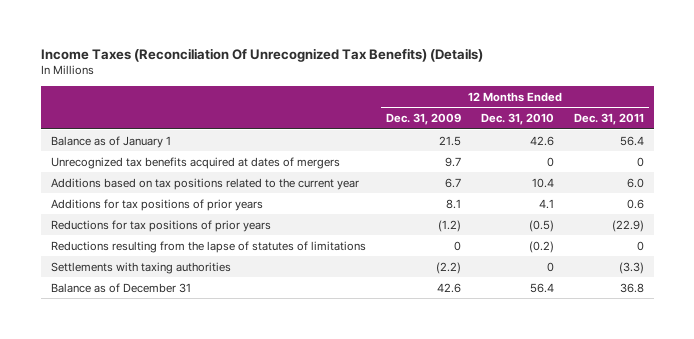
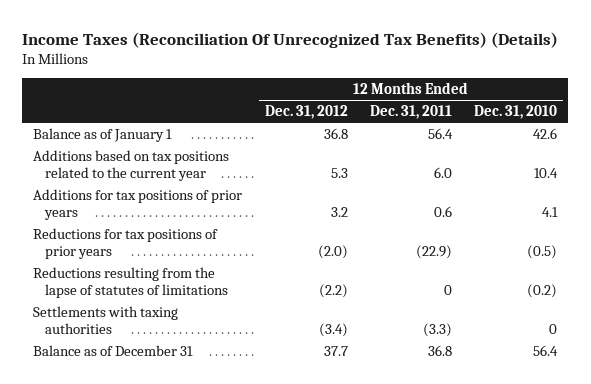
- | 12 Months Ended Dec. 31, 2009 | 12 Months Ended Dec. 31, 2010 | 12 Months Ended Dec. 31, 2011
+ | 12 Months Ended Dec. 31, 2012 | 12 Months Ended Dec. 31, 2011 | 12 Months Ended Dec. 31, 2010
- Unrecognized tax benefits acquired at dates of mergers | 9.7 | 0 | 0

